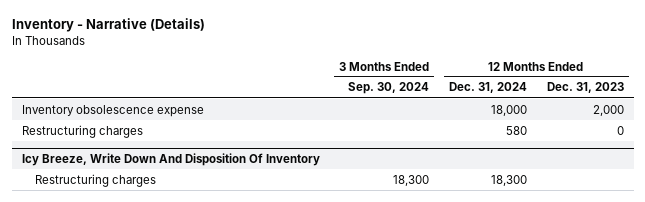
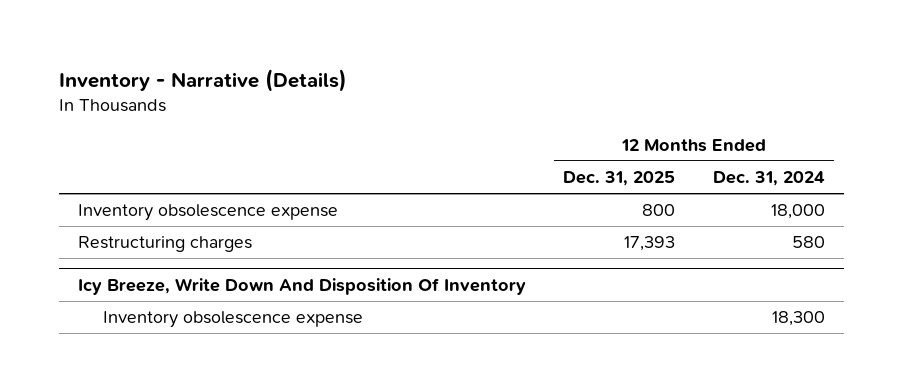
- | 3 Months Ended Sep. 30, 2024 | 12 Months Ended Dec. 31, 2024 | 12 Months Ended Dec. 31, 2023
+ | 12 Months Ended Dec. 31, 2025 | 12 Months Ended Dec. 31, 2024
@ Icy Breeze, Write Down And Disposition Of Inventory
- Restructuring charges | 18,300 | 18,300 |
+ Inventory obsolescence expense | | 18,300

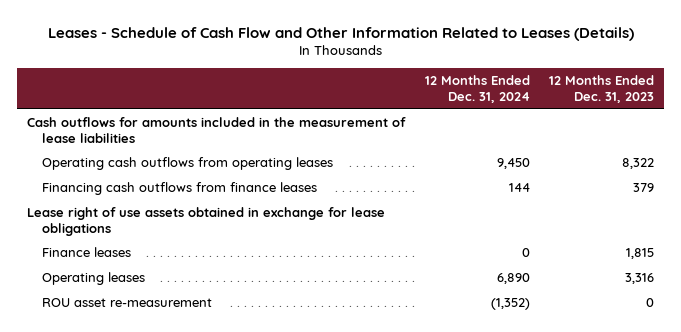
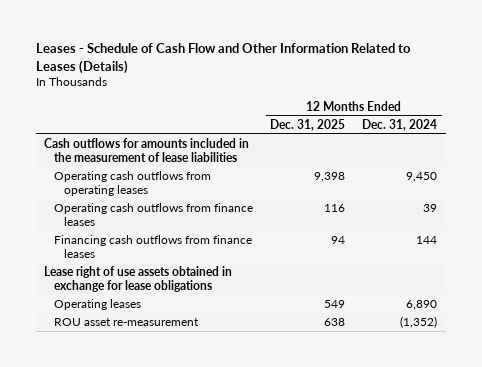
- | 12 Months Ended Dec. 31, 2024 | 12 Months Ended Dec. 31, 2023
+ | 12 Months Ended Dec. 31, 2025 | 12 Months Ended Dec. 31, 2024
+ Operating cash outflows from finance leases | 116 | 39
- Finance leases | 0 | 1,815

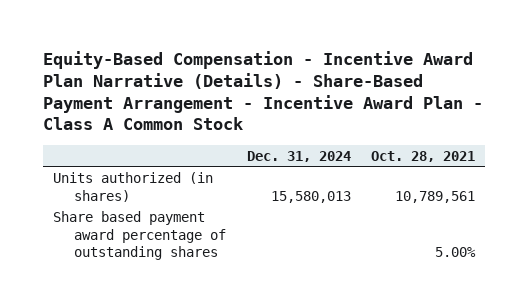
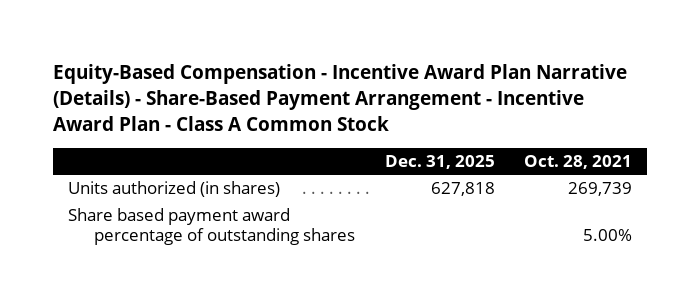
- | Dec. 31, 2024 | Oct. 28, 2021
+ | Dec. 31, 2025 | Oct. 28, 2021
- Units authorized (in shares) | 15,580,013 | 10,789,561
+ Units authorized (in shares) | 627,818 | 269,739

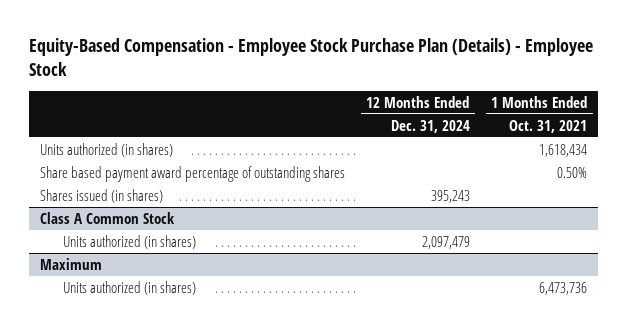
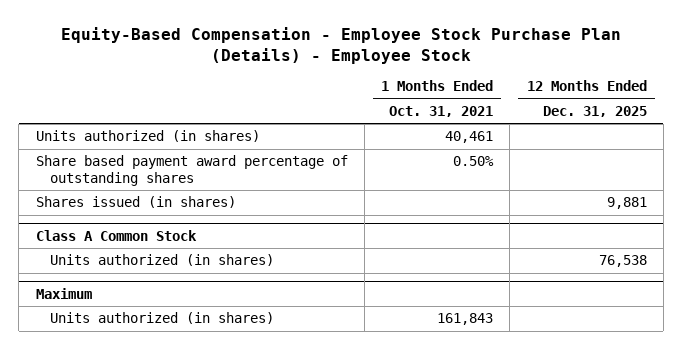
- | 12 Months Ended Dec. 31, 2024 | 1 Months Ended Oct. 31, 2021
+ | 1 Months Ended Oct. 31, 2021 | 12 Months Ended Dec. 31, 2025
- Units authorized (in shares) | | 1,618,434
+ Units authorized (in shares) | 40,461 |
@ Maximum
- Units authorized (in shares) | | 6,473,736
+ Units authorized (in shares) | 161,843 |

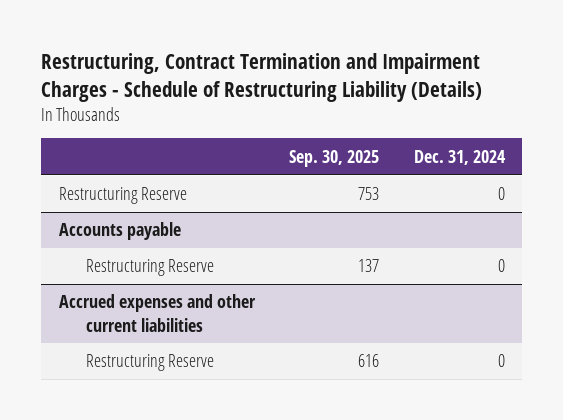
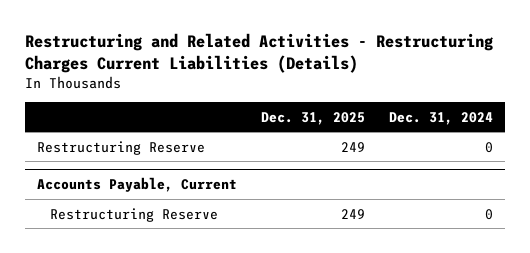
- Restructuring, Contract Termination and Impairment Charges - Schedule of Restructuring Liability (Details)
+ Restructuring and Related Activities - Restructuring Charges Current Liabilities (Details)
- | Sep. 30, 2025 | Dec. 31, 2024
+ | Dec. 31, 2025 | Dec. 31, 2024
- Accounts payable
- Restructuring Reserve | 137 | 0
- Accrued expenses and other current liabilities
+ Accounts Payable, Current

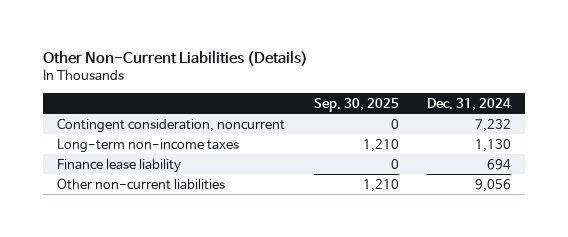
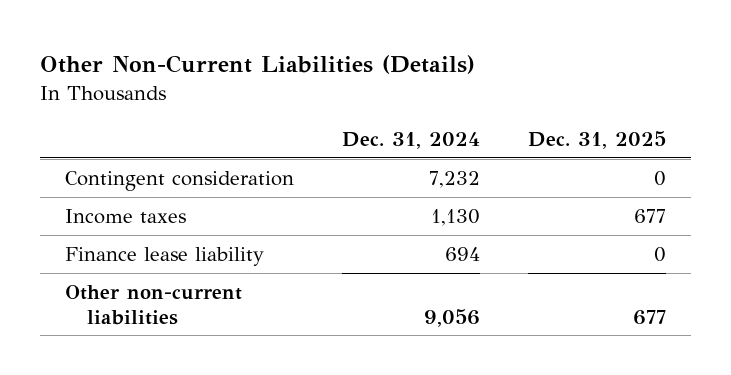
- | Sep. 30, 2025 | Dec. 31, 2024
+ | Dec. 31, 2024 | Dec. 31, 2025
- Contingent consideration, noncurrent | 0 | 7,232
- Long-term non-income taxes | 1,210 | 1,130
+ Contingent consideration | 7,232 | 0
+ Income taxes | 1,130 | 677

